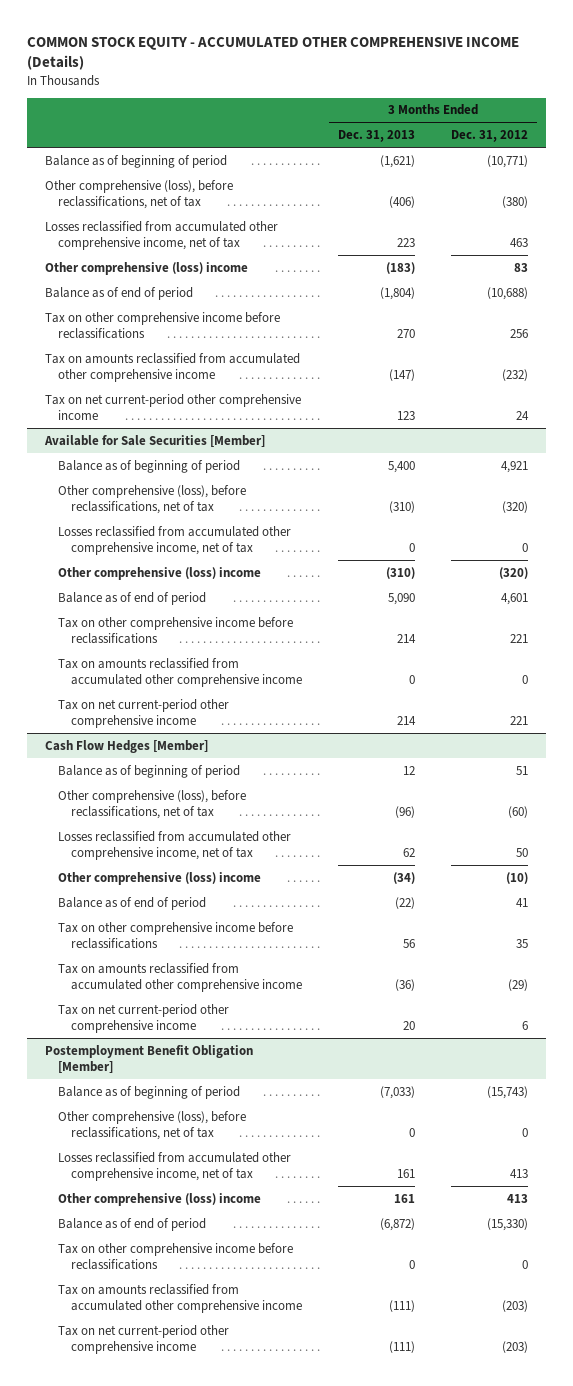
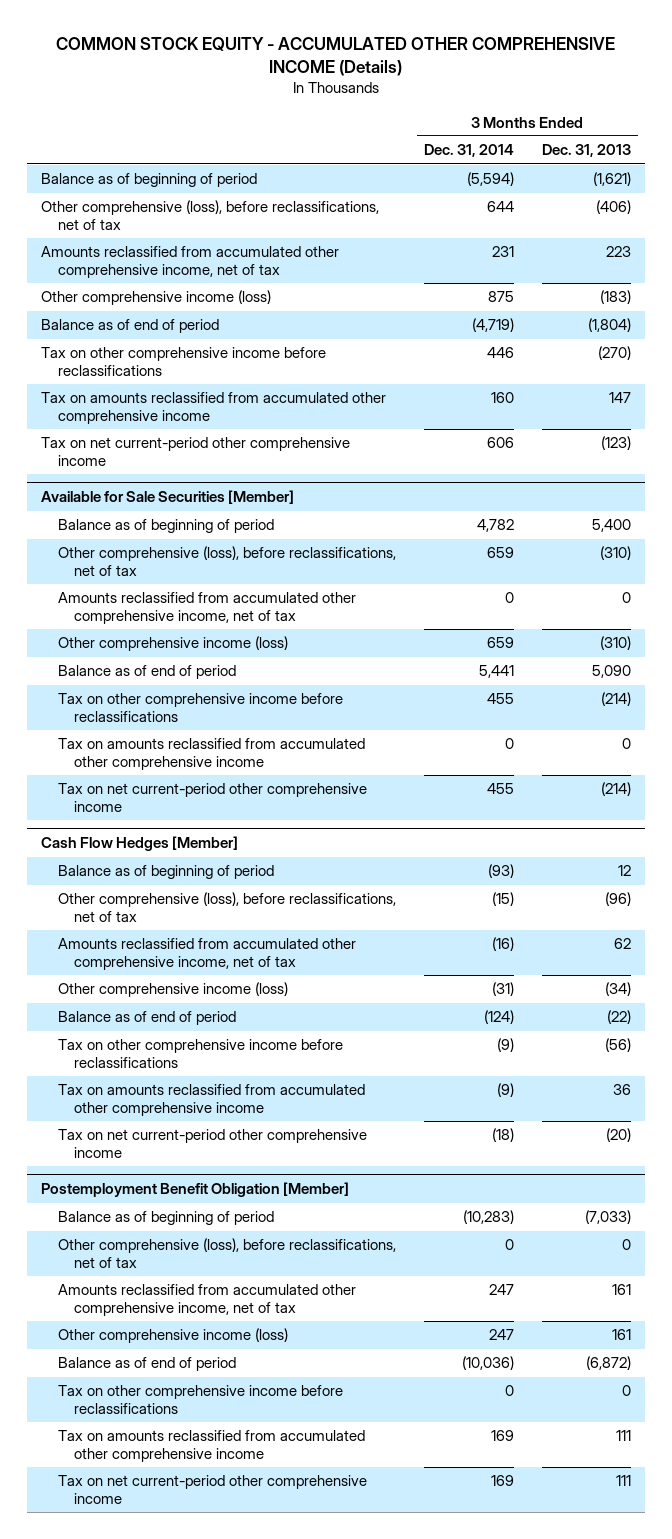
- | 3 Months Ended Dec. 31, 2013 | 3 Months Ended Dec. 31, 2012
+ | 3 Months Ended Dec. 31, 2014 | 3 Months Ended Dec. 31, 2013
- Losses reclassified from accumulated other comprehensive income, net of tax | 223 | 463
- Other comprehensive (loss) income | (183) | 83
+ Amounts reclassified from accumulated other comprehensive income, net of tax | 231 | 223
+ Other comprehensive income (loss) | 875 | (183)
- Tax on other comprehensive income before reclassifications | 270 | 256
- Tax on amounts reclassified from accumulated other comprehensive income | (147) | (232)
- Tax on net current-period other comprehensive income | 123 | 24
+ Tax on other comprehensive income before reclassifications | 446 | (270)
+ Tax on amounts reclassified from accumulated other comprehensive income | 160 | 147
+ Tax on net current-period other comprehensive income | 606 | (123)
@ Available for Sale Securities [Member]
- Losses reclassified from accumulated other comprehensive income, net of tax | 0 | 0
- Other comprehensive (loss) income | (310) | (320)
+ Amounts reclassified from accumulated other comprehensive income, net of tax | 0 | 0
+ Other comprehensive income (loss) | 659 | (310)
- Tax on other comprehensive income before reclassifications | 214 | 221
+ Tax on other comprehensive income before reclassifications | 455 | (214)
- Tax on net current-period other comprehensive income | 214 | 221
+ Tax on net current-period other comprehensive income | 455 | (214)
@ Cash Flow Hedges [Member]
- Losses reclassified from accumulated other comprehensive income, net of tax | 62 | 50
- Other comprehensive (loss) income | (34) | (10)
+ Amounts reclassified from accumulated other comprehensive income, net of tax | (16) | 62
+ Other comprehensive income (loss) | (31) | (34)
- Tax on other comprehensive income before reclassifications | 56 | 35
- Tax on amounts reclassified from accumulated other comprehensive income | (36) | (29)
- Tax on net current-period other comprehensive income | 20 | 6
+ Tax on other comprehensive income before reclassifications | (9) | (56)
+ Tax on amounts reclassified from accumulated other comprehensive income | (9) | 36
+ Tax on net current-period other comprehensive income | (18) | (20)
@ Postemployment Benefit Obligation [Member]
- Losses reclassified from accumulated other comprehensive income, net of tax | 161 | 413
- Other comprehensive (loss) income | 161 | 413
+ Amounts reclassified from accumulated other comprehensive income, net of tax | 247 | 161
+ Other comprehensive income (loss) | 247 | 161
- Tax on amounts reclassified from accumulated other comprehensive income | (111) | (203)
- Tax on net current-period other comprehensive income | (111) | (203)
+ Tax on amounts reclassified from accumulated other comprehensive income | 169 | 111
+ Tax on net current-period other comprehensive income | 169 | 111

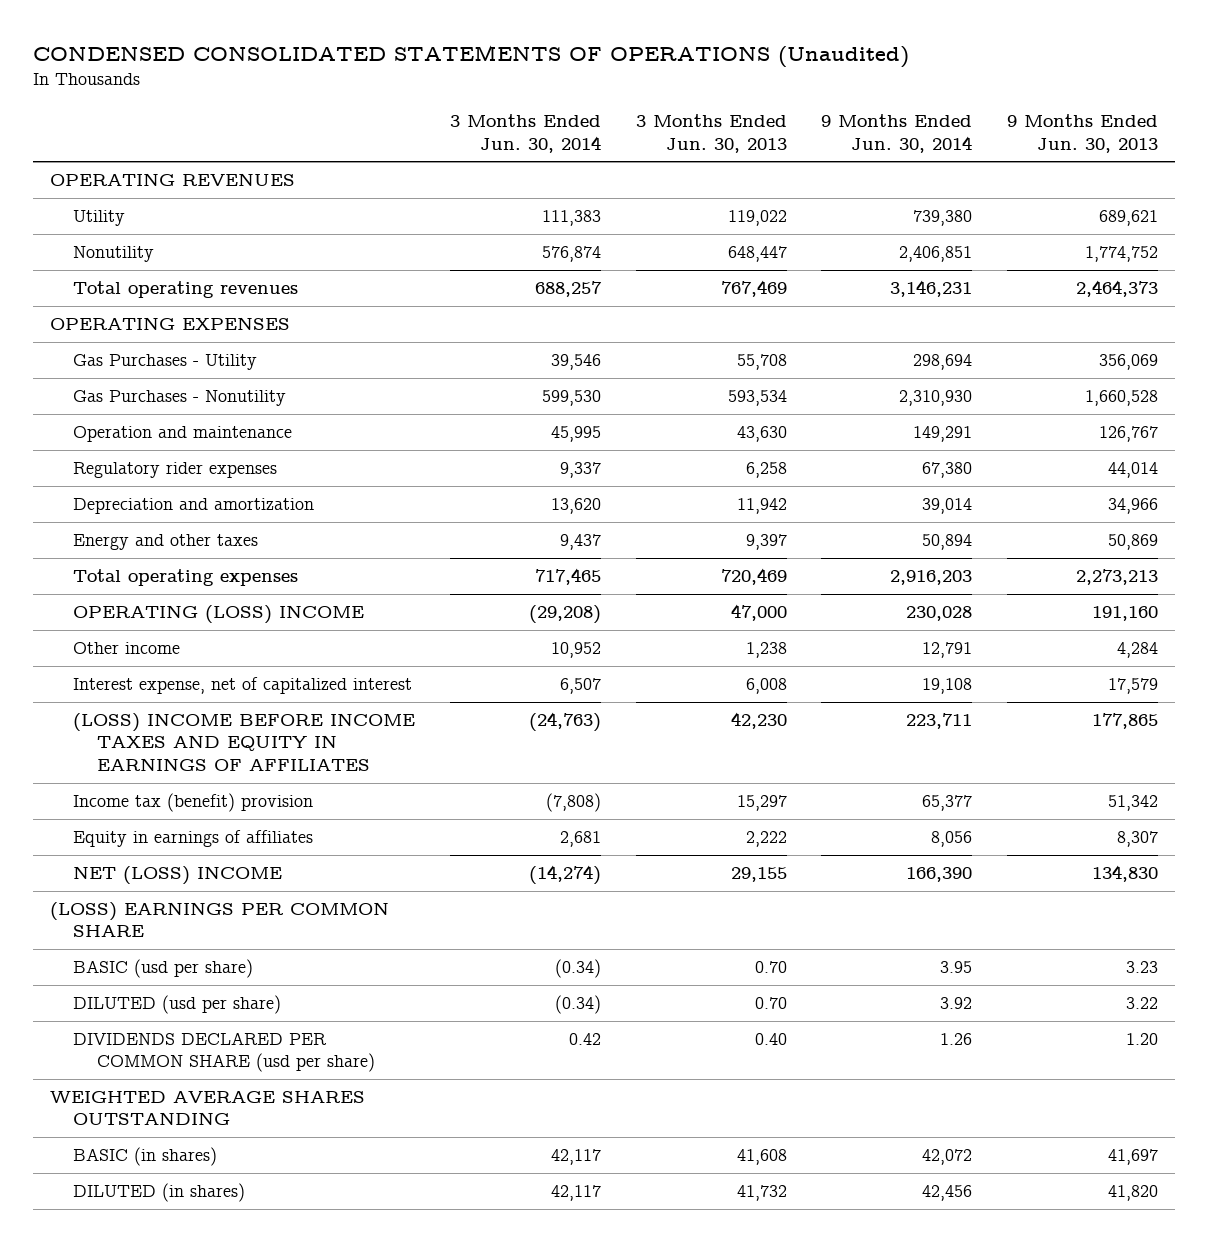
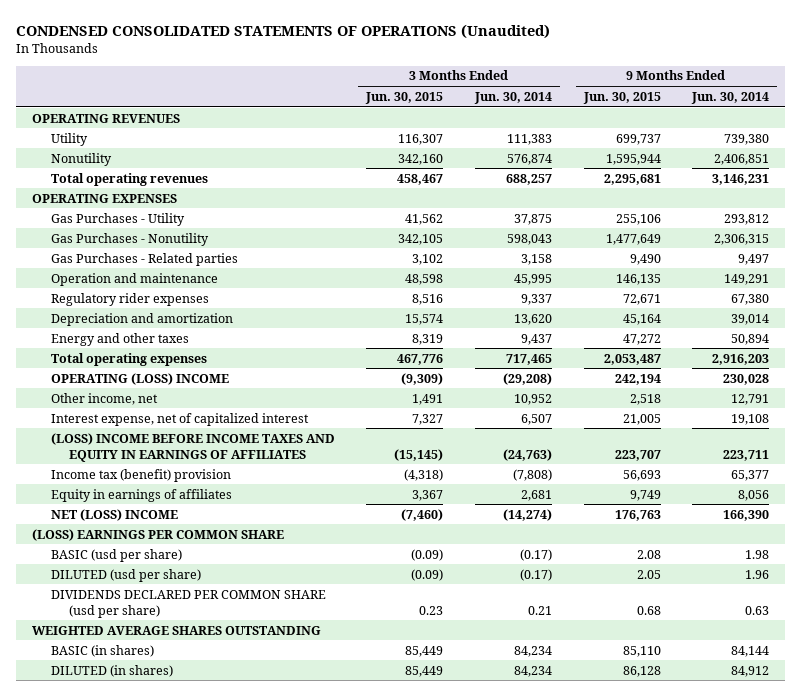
- | 3 Months Ended Jun. 30, 2014 | 3 Months Ended Jun. 30, 2013 | 9 Months Ended Jun. 30, 2014 | 9 Months Ended Jun. 30, 2013
+ | 3 Months Ended Jun. 30, 2015 | 3 Months Ended Jun. 30, 2014 | 9 Months Ended Jun. 30, 2015 | 9 Months Ended Jun. 30, 2014
- Gas Purchases - Utility | 39,546 | 55,708 | 298,694 | 356,069
- Gas Purchases - Nonutility | 599,530 | 593,534 | 2,310,930 | 1,660,528
+ Gas Purchases - Utility | 41,562 | 37,875 | 255,106 | 293,812
+ Gas Purchases - Nonutility | 342,105 | 598,043 | 1,477,649 | 2,306,315
+ Gas Purchases - Related parties | 3,102 | 3,158 | 9,490 | 9,497
- Other income | 10,952 | 1,238 | 12,791 | 4,284
+ Other income, net | 1,491 | 10,952 | 2,518 | 12,791
- BASIC (usd per share) | (0.34) | 0.70 | 3.95 | 3.23
- DILUTED (usd per share) | (0.34) | 0.70 | 3.92 | 3.22
- DIVIDENDS DECLARED PER COMMON SHARE (usd per share) | 0.42 | 0.40 | 1.26 | 1.20
+ BASIC (usd per share) | (0.09) | (0.17) | 2.08 | 1.98
+ DILUTED (usd per share) | (0.09) | (0.17) | 2.05 | 1.96
+ DIVIDENDS DECLARED PER COMMON SHARE (usd per share) | 0.23 | 0.21 | 0.68 | 0.63
- BASIC (in shares) | 42,117 | 41,608 | 42,072 | 41,697
- DILUTED (in shares) | 42,117 | 41,732 | 42,456 | 41,820
+ BASIC (in shares) | 85,449 | 84,234 | 85,110 | 84,144
+ DILUTED (in shares) | 85,449 | 84,234 | 86,128 | 84,912

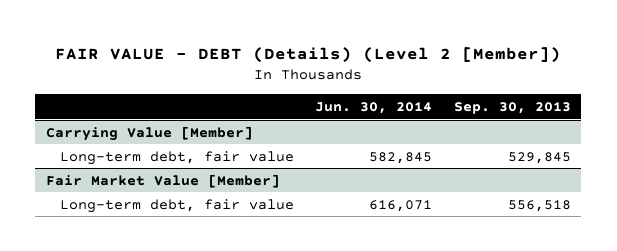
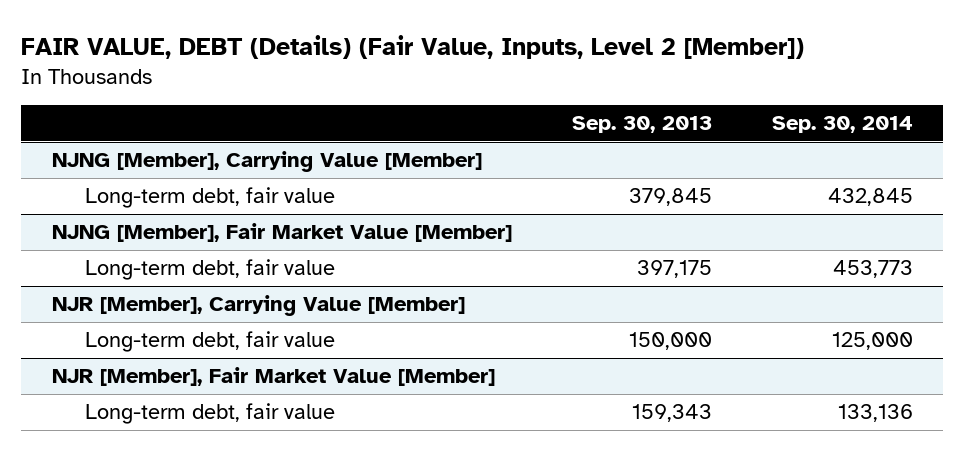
- FAIR VALUE - DEBT (Details) (Level 2 [Member])
+ FAIR VALUE, DEBT (Details) (Fair Value, Inputs, Level 2 [Member])
- | Jun. 30, 2014 | Sep. 30, 2013
+ | Sep. 30, 2013 | Sep. 30, 2014
- Carrying Value [Member]
- Long-term debt, fair value | 582,845 | 529,845
- Fair Market Value [Member]
- Long-term debt, fair value | 616,071 | 556,518
+ NJNG [Member], Carrying Value [Member]
+ Long-term debt, fair value | 379,845 | 432,845
+ NJNG [Member], Fair Market Value [Member]
+ Long-term debt, fair value | 397,175 | 453,773
+ NJR [Member], Carrying Value [Member]
+ Long-term debt, fair value | 150,000 | 125,000
+ NJR [Member], Fair Market Value [Member]
+ Long-term debt, fair value | 159,343 | 133,136

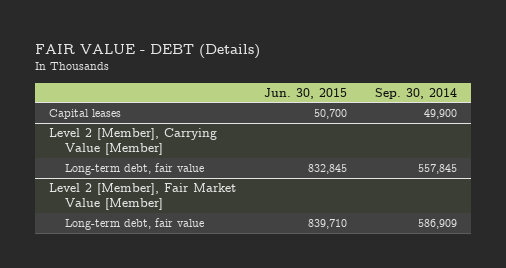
- FAIR VALUE, DEBT (Details) (Fair Value, Inputs, Level 2 [Member])
+ FAIR VALUE - DEBT (Details)
- | Sep. 30, 2013 | Sep. 30, 2014
+ | Jun. 30, 2015 | Sep. 30, 2014
- NJNG [Member], Carrying Value [Member]
- Long-term debt, fair value | 379,845 | 432,845
- NJNG [Member], Fair Market Value [Member]
- Long-term debt, fair value | 397,175 | 453,773
- NJR [Member], Carrying Value [Member]
- Long-term debt, fair value | 150,000 | 125,000
- NJR [Member], Fair Market Value [Member]
- Long-term debt, fair value | 159,343 | 133,136
+ Capital leases | 50,700 | 49,900
+ Level 2 [Member], Carrying Value [Member]
+ Long-term debt, fair value | 832,845 | 557,845
+ Level 2 [Member], Fair Market Value [Member]
+ Long-term debt, fair value | 839,710 | 586,909

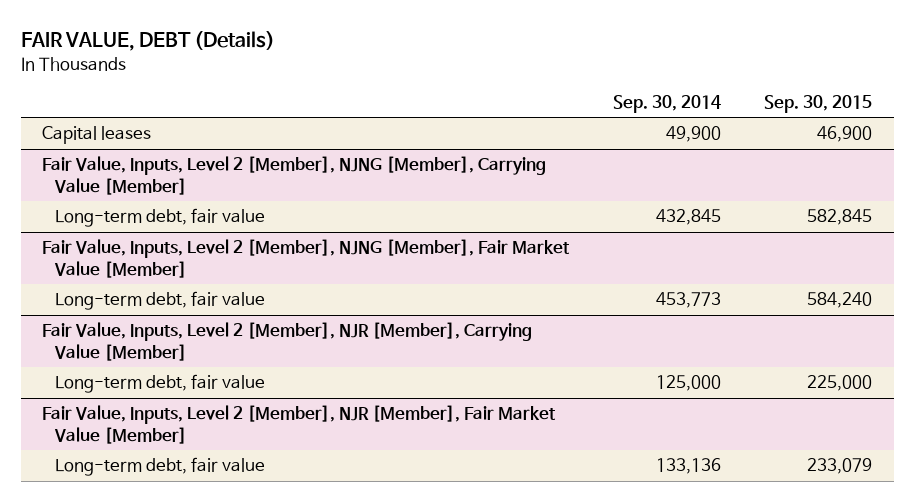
- FAIR VALUE - DEBT (Details)
+ FAIR VALUE, DEBT (Details)
- | Jun. 30, 2015 | Sep. 30, 2014
+ | Sep. 30, 2014 | Sep. 30, 2015
- Level 2 [Member], Carrying Value [Member]
- Long-term debt, fair value | 832,845 | 557,845
- Level 2 [Member], Fair Market Value [Member]
- Long-term debt, fair value | 839,710 | 586,909
+ Fair Value, Inputs, Level 2 [Member], NJNG [Member], Carrying Value [Member]
+ Long-term debt, fair value | 432,845 | 582,845
+ Fair Value, Inputs, Level 2 [Member], NJNG [Member], Fair Market Value [Member]
+ Long-term debt, fair value | 453,773 | 584,240
+ Fair Value, Inputs, Level 2 [Member], NJR [Member], Carrying Value [Member]
+ Long-term debt, fair value | 125,000 | 225,000
+ Fair Value, Inputs, Level 2 [Member], NJR [Member], Fair Market Value [Member]
+ Long-term debt, fair value | 133,136 | 233,079

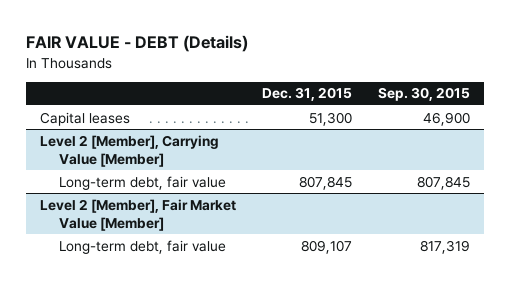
- FAIR VALUE, DEBT (Details)
+ FAIR VALUE - DEBT (Details)
- | Sep. 30, 2014 | Sep. 30, 2015
+ | Dec. 31, 2015 | Sep. 30, 2015
- Fair Value, Inputs, Level 2 [Member], NJNG [Member], Carrying Value [Member]
- Long-term debt, fair value | 432,845 | 582,845
- Fair Value, Inputs, Level 2 [Member], NJNG [Member], Fair Market Value [Member]
- Long-term debt, fair value | 453,773 | 584,240
- Fair Value, Inputs, Level 2 [Member], NJR [Member], Carrying Value [Member]
- Long-term debt, fair value | 125,000 | 225,000
- Fair Value, Inputs, Level 2 [Member], NJR [Member], Fair Market Value [Member]
- Long-term debt, fair value | 133,136 | 233,079
+ Level 2 [Member], Carrying Value [Member]
+ Long-term debt, fair value | 807,845 | 807,845
+ Level 2 [Member], Fair Market Value [Member]
+ Long-term debt, fair value | 809,107 | 817,319

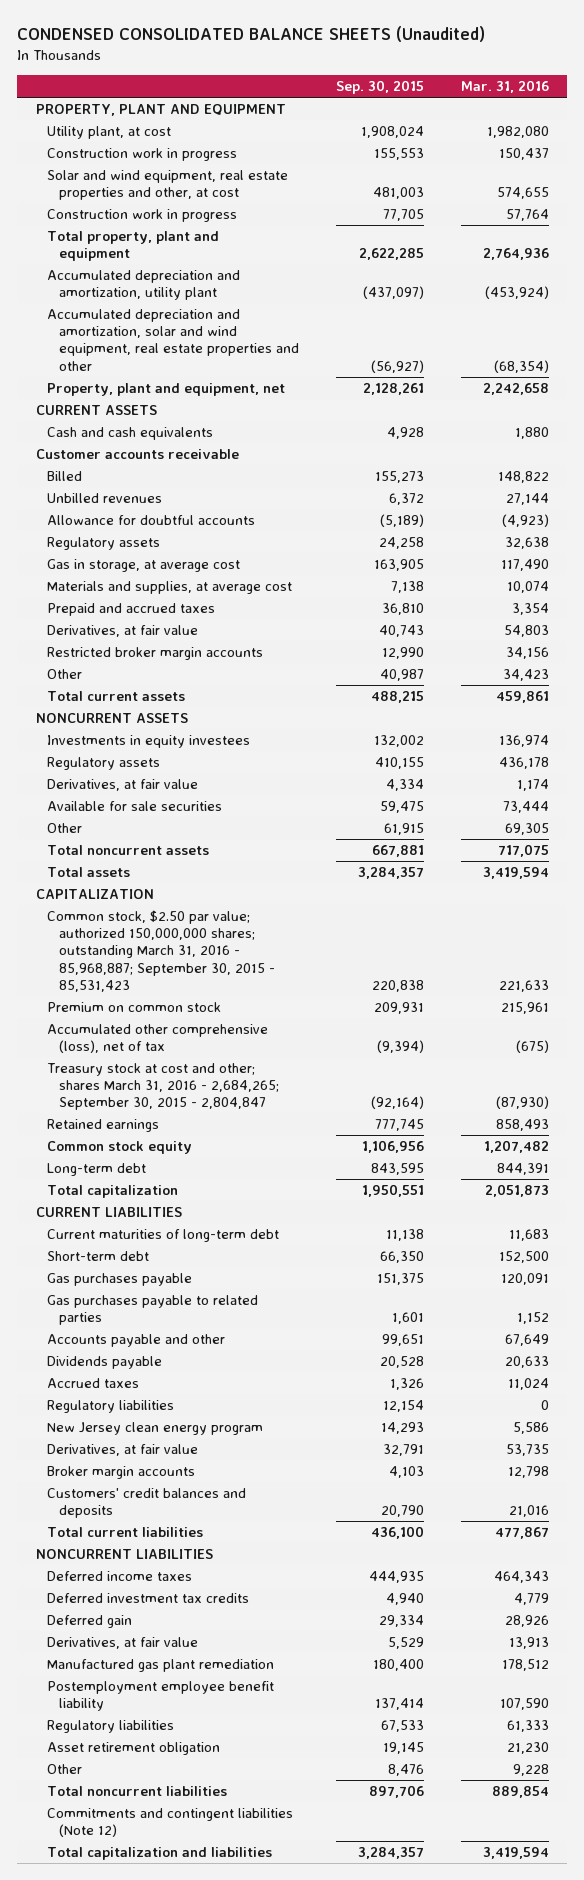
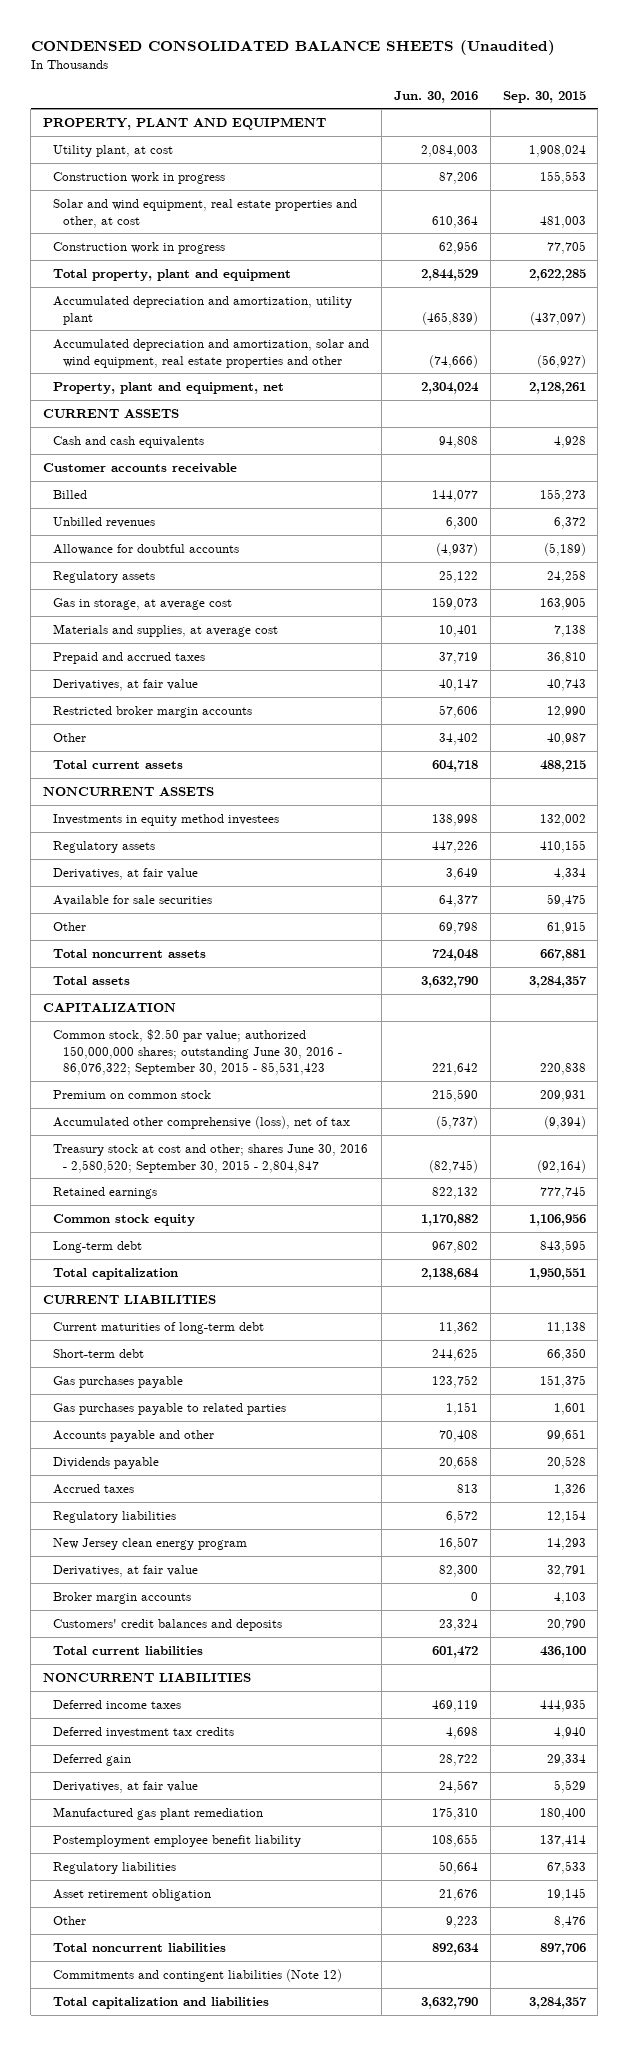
- | Sep. 30, 2015 | Mar. 31, 2016
+ | Jun. 30, 2016 | Sep. 30, 2015
- Investments in equity investees | 132,002 | 136,974
+ Investments in equity method investees | 138,998 | 132,002
- Common stock, $2.50 par value; authorized 150,000,000 shares; outstanding March 31, 2016 - 85,968,887; September 30, 2015 - 85,531,423 | 220,838 | 221,633
+ Common stock, $2.50 par value; authorized 150,000,000 shares; outstanding June 30, 2016 - 86,076,322; September 30, 2015 - 85,531,423 | 221,642 | 220,838
- Treasury stock at cost and other; shares March 31, 2016 - 2,684,265; September 30, 2015 - 2,804,847 | (92,164) | (87,930)
+ Treasury stock at cost and other; shares June 30, 2016 - 2,580,520; September 30, 2015 - 2,804,847 | (82,745) | (92,164)

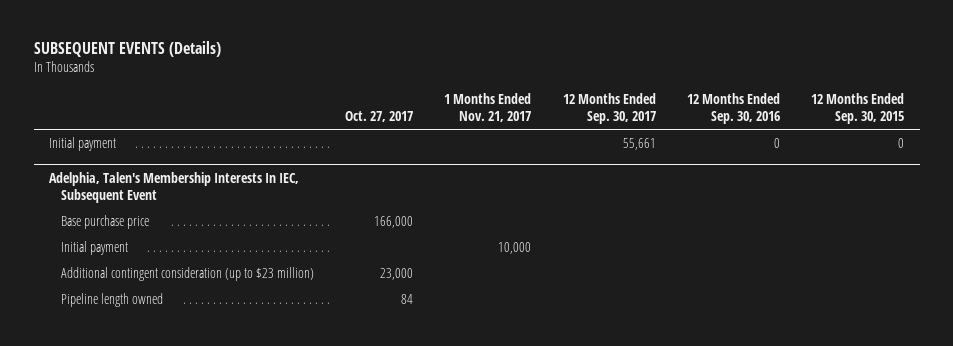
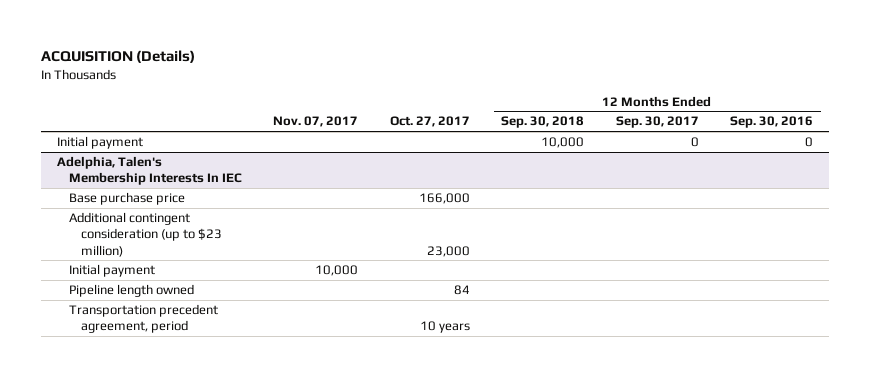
- SUBSEQUENT EVENTS (Details)
+ ACQUISITION (Details)
- | Oct. 27, 2017 | 1 Months Ended Nov. 21, 2017 | 12 Months Ended Sep. 30, 2017 | 12 Months Ended Sep. 30, 2016 | 12 Months Ended Sep. 30, 2015
+ | Nov. 07, 2017 | Oct. 27, 2017 | 12 Months Ended Sep. 30, 2018 | 12 Months Ended Sep. 30, 2017 | 12 Months Ended Sep. 30, 2016
- Initial payment | | | 55,661 | 0 | 0
- Adelphia, Talen's Membership Interests In IEC, Subsequent Event
+ Initial payment | | | 10,000 | 0 | 0
+ Adelphia, Talen's Membership Interests In IEC
- Initial payment | | 10,000 | | |
+ Initial payment | 10,000 | | | |
+ Transportation precedent agreement, period | | 10 years | | |

